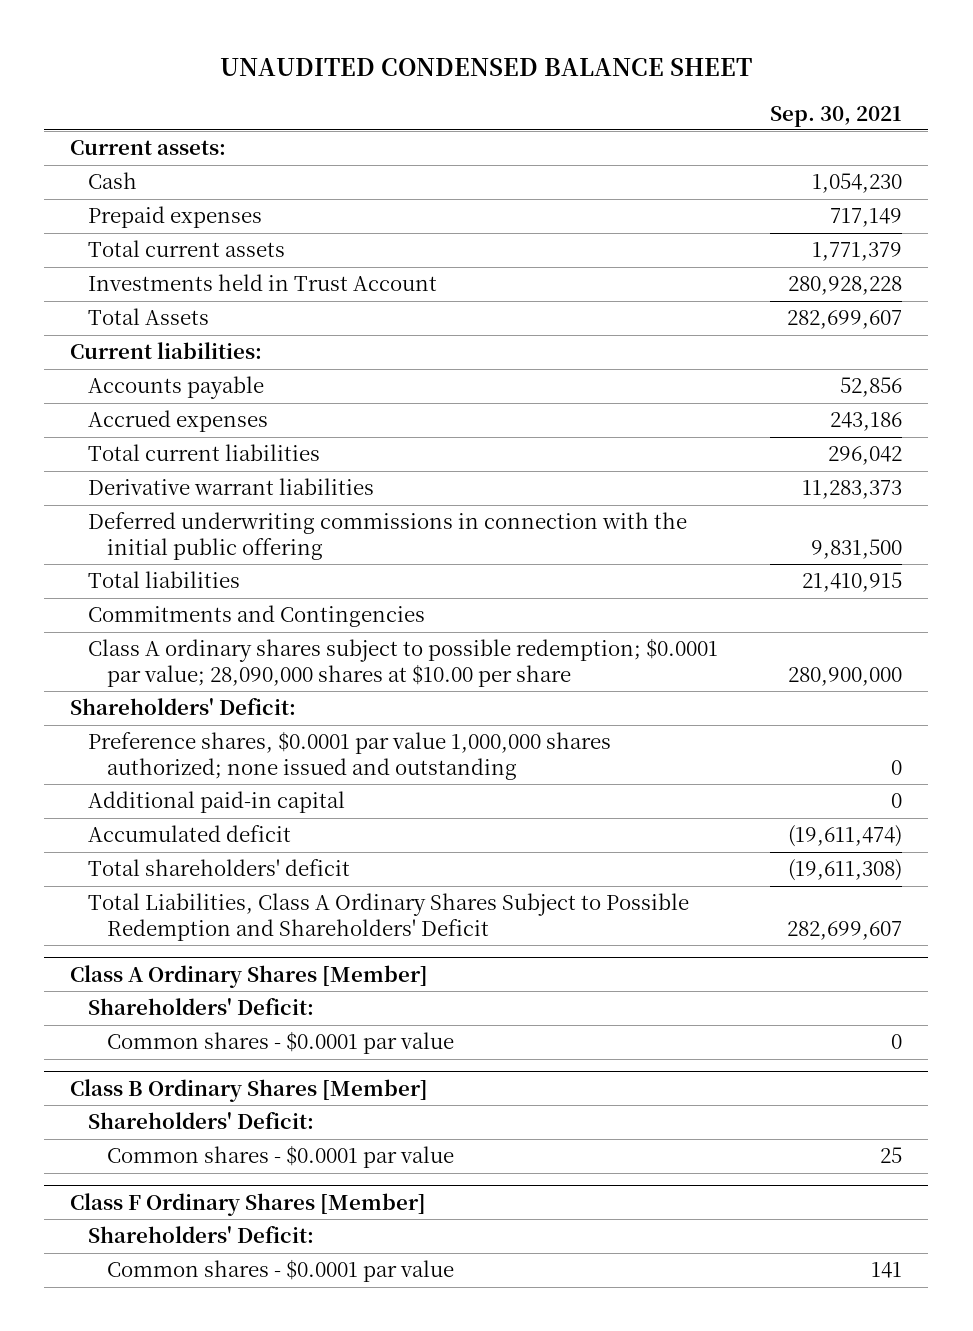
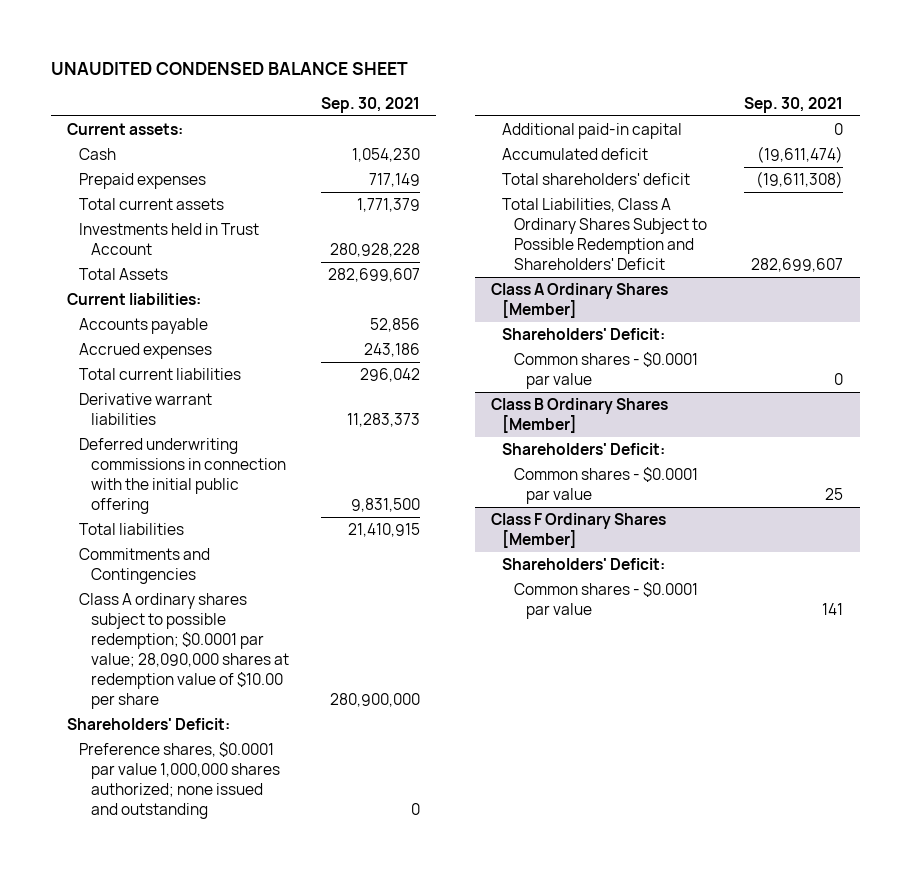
- Class A ordinary shares subject to possible redemption; $0.0001 par value; 28,090,000 shares at $10.00 per share | 280,900,000
+ Class A ordinary shares subject to possible redemption; $0.0001 par value; 28,090,000 shares at redemption value of $10.00 per share | 280,900,000

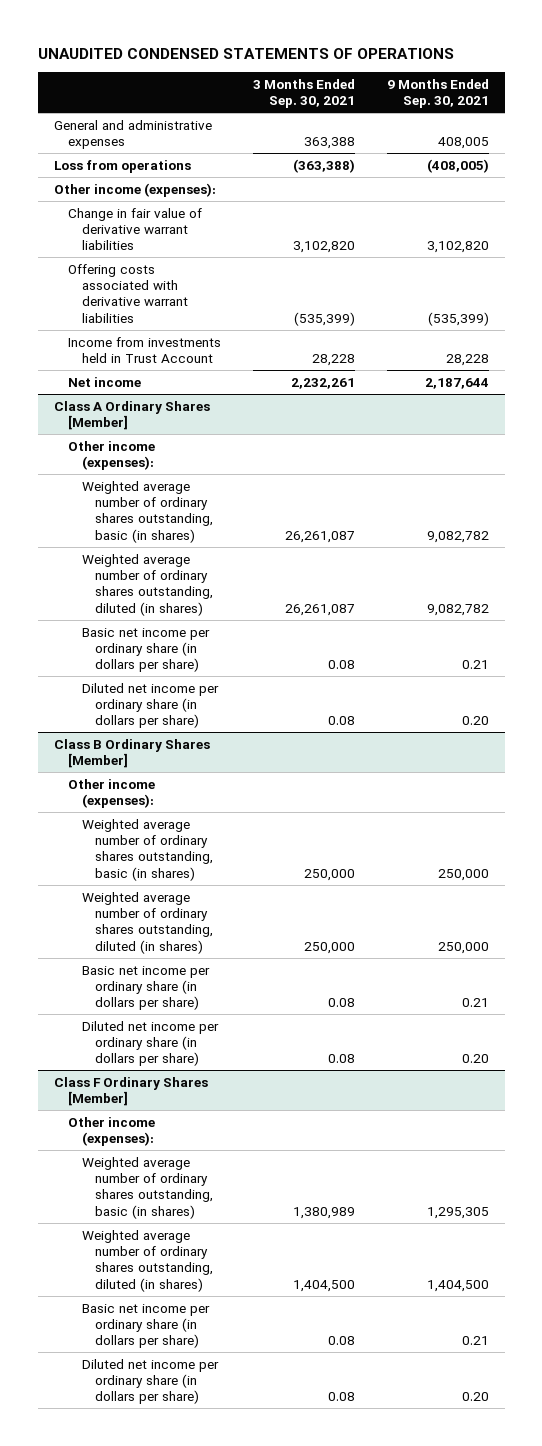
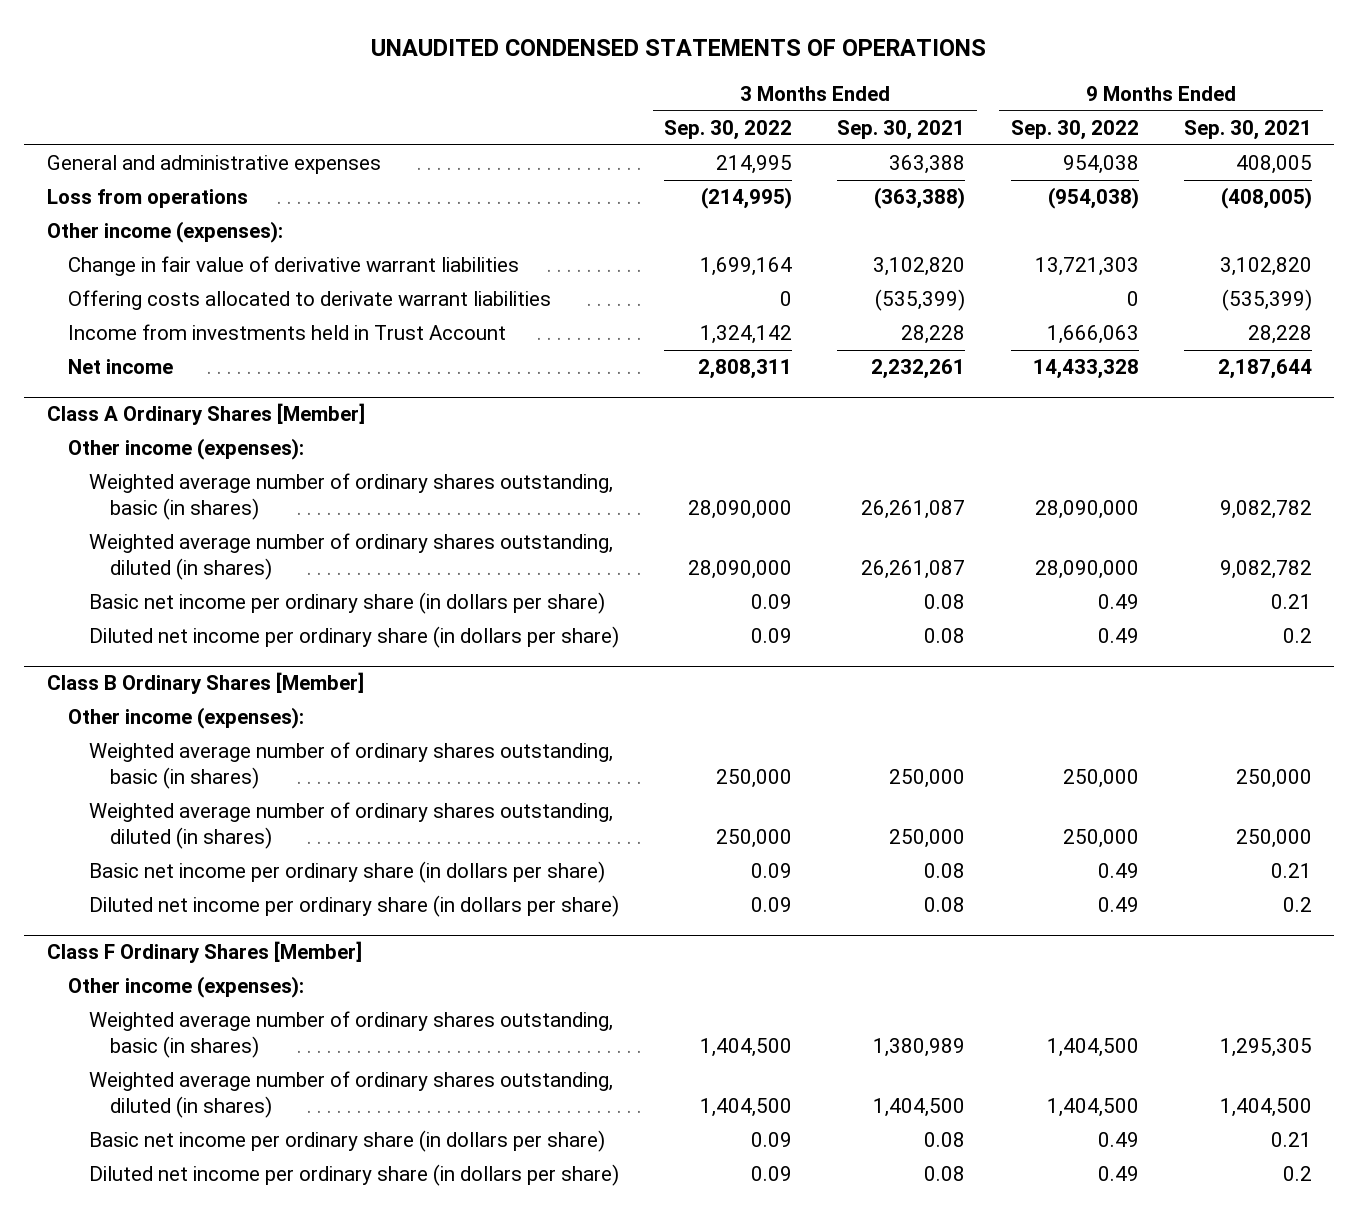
- | 3 Months Ended Sep. 30, 2021 | 9 Months Ended Sep. 30, 2021
+ | 3 Months Ended Sep. 30, 2022 | 3 Months Ended Sep. 30, 2021 | 9 Months Ended Sep. 30, 2022 | 9 Months Ended Sep. 30, 2021
- Offering costs associated with derivative warrant liabilities | (535,399) | (535,399)
+ Offering costs allocated to derivate warrant liabilities | 0 | (535,399) | 0 | (535,399)
@ Class A Ordinary Shares [Member]
- Diluted net income per ordinary share (in dollars per share) | 0.08 | 0.20
+ Diluted net income per ordinary share (in dollars per share) | 0.09 | 0.08 | 0.49 | 0.2
@ Class B Ordinary Shares [Member]
- Diluted net income per ordinary share (in dollars per share) | 0.08 | 0.20
+ Diluted net income per ordinary share (in dollars per share) | 0.09 | 0.08 | 0.49 | 0.2
@ Class F Ordinary Shares [Member]
- Diluted net income per ordinary share (in dollars per share) | 0.08 | 0.20
+ Diluted net income per ordinary share (in dollars per share) | 0.09 | 0.08 | 0.49 | 0.2

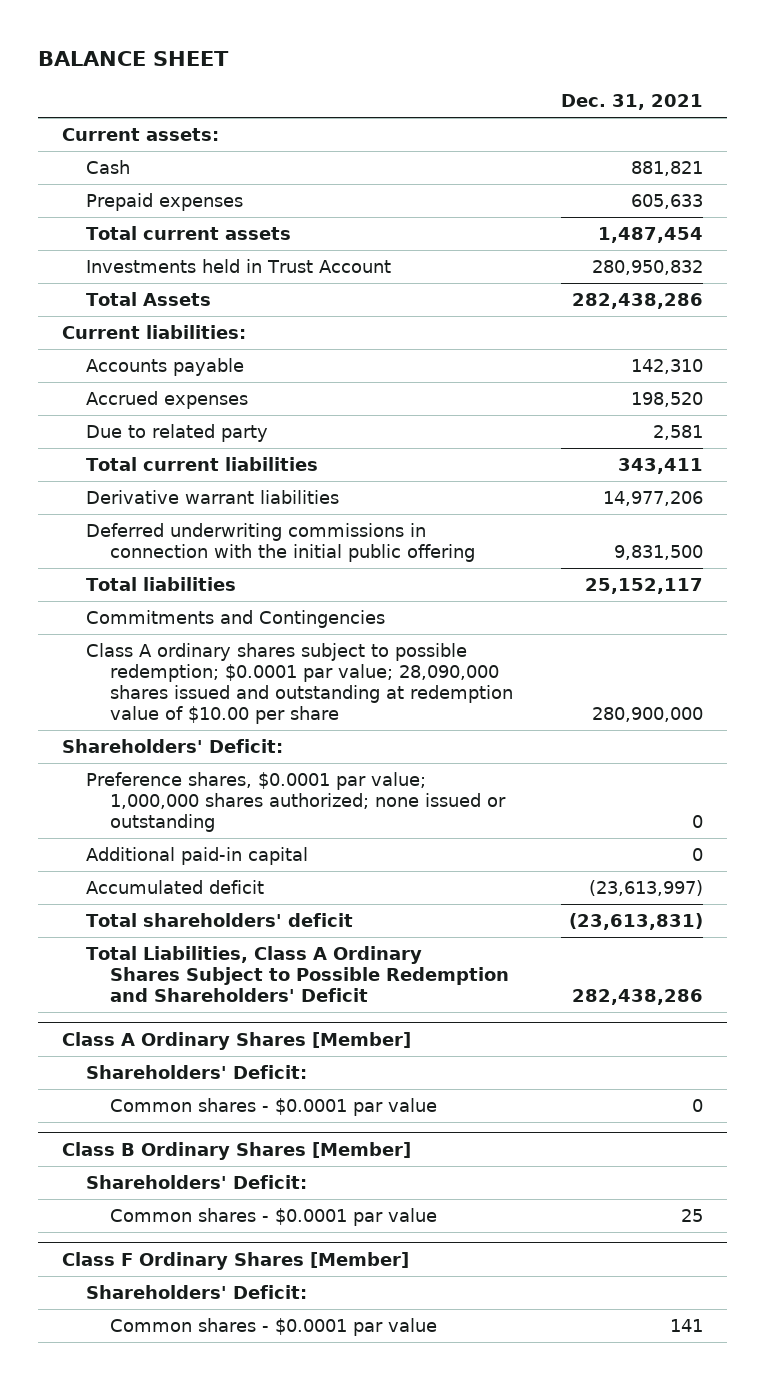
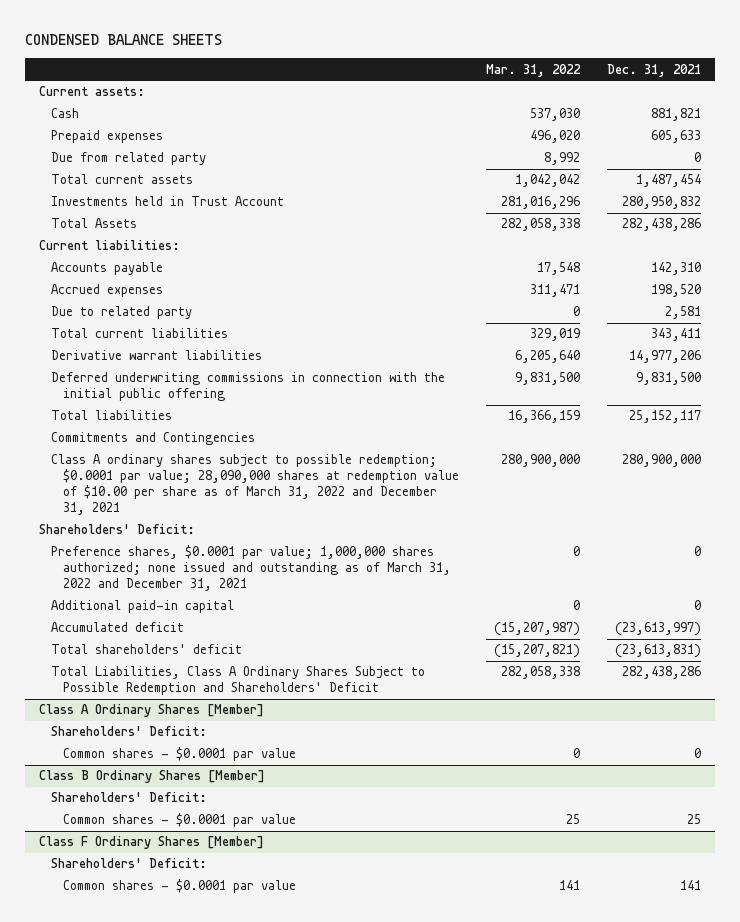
- BALANCE SHEET
+ CONDENSED BALANCE SHEETS
- | Dec. 31, 2021
+ | Mar. 31, 2022 | Dec. 31, 2021
+ Due from related party | 8,992 | 0
- Class A ordinary shares subject to possible redemption; $0.0001 par value; 28,090,000 shares issued and outstanding at redemption value of $10.00 per share | 280,900,000
+ Class A ordinary shares subject to possible redemption; $0.0001 par value; 28,090,000 shares at redemption value of $10.00 per share as of March 31, 2022 and December 31, 2021 | 280,900,000 | 280,900,000
- Preference shares, $0.0001 par value; 1,000,000 shares authorized; none issued or outstanding | 0
+ Preference shares, $0.0001 par value; 1,000,000 shares authorized; none issued and outstanding as of March 31, 2022 and December 31, 2021 | 0 | 0

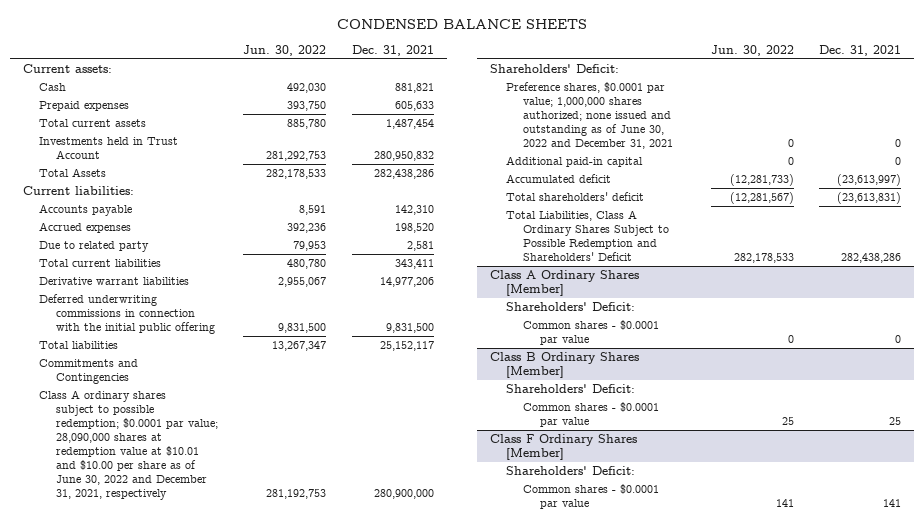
- | Mar. 31, 2022 | Dec. 31, 2021
+ | Jun. 30, 2022 | Dec. 31, 2021
- Due from related party | 8,992 | 0
- Class A ordinary shares subject to possible redemption; $0.0001 par value; 28,090,000 shares at redemption value of $10.00 per share as of March 31, 2022 and December 31, 2021 | 280,900,000 | 280,900,000
+ Class A ordinary shares subject to possible redemption; $0.0001 par value; 28,090,000 shares at redemption value at $10.01 and $10.00 per share as of June 30, 2022 and December 31, 2021, respectively | 281,192,753 | 280,900,000
- Preference shares, $0.0001 par value; 1,000,000 shares authorized; none issued and outstanding as of March 31, 2022 and December 31, 2021 | 0 | 0
+ Preference shares, $0.0001 par value; 1,000,000 shares authorized; none issued and outstanding as of June 30, 2022 and December 31, 2021 | 0 | 0

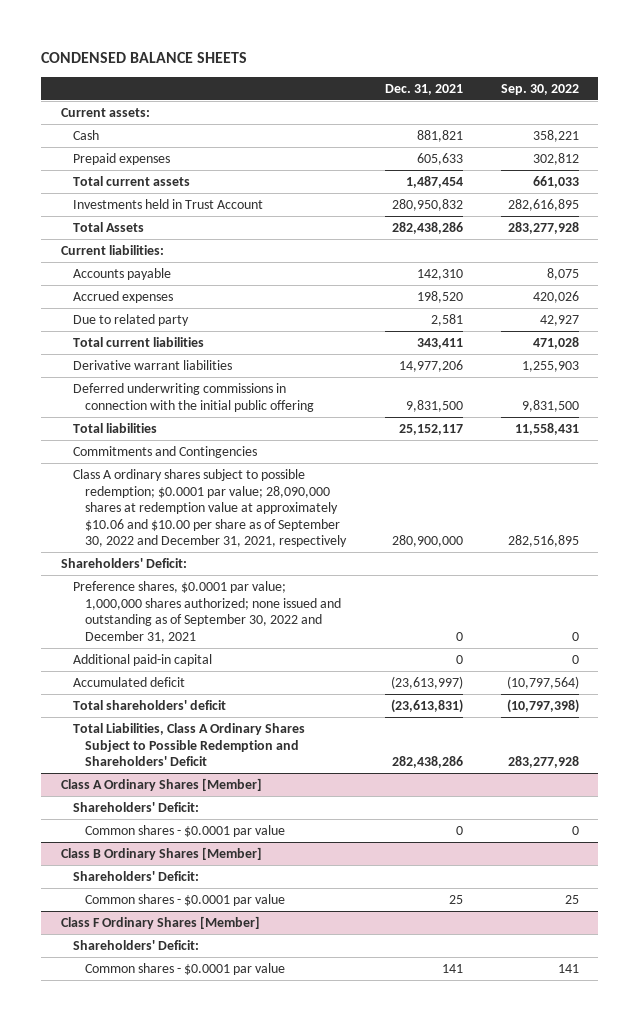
- | Jun. 30, 2022 | Dec. 31, 2021
+ | Dec. 31, 2021 | Sep. 30, 2022
- Class A ordinary shares subject to possible redemption; $0.0001 par value; 28,090,000 shares at redemption value at $10.01 and $10.00 per share as of June 30, 2022 and December 31, 2021, respectively | 281,192,753 | 280,900,000
+ Class A ordinary shares subject to possible redemption; $0.0001 par value; 28,090,000 shares at redemption value at approximately $10.06 and $10.00 per share as of September 30, 2022 and December 31, 2021, respectively | 280,900,000 | 282,516,895
- Preference shares, $0.0001 par value; 1,000,000 shares authorized; none issued and outstanding as of June 30, 2022 and December 31, 2021 | 0 | 0
+ Preference shares, $0.0001 par value; 1,000,000 shares authorized; none issued and outstanding as of September 30, 2022 and December 31, 2021 | 0 | 0

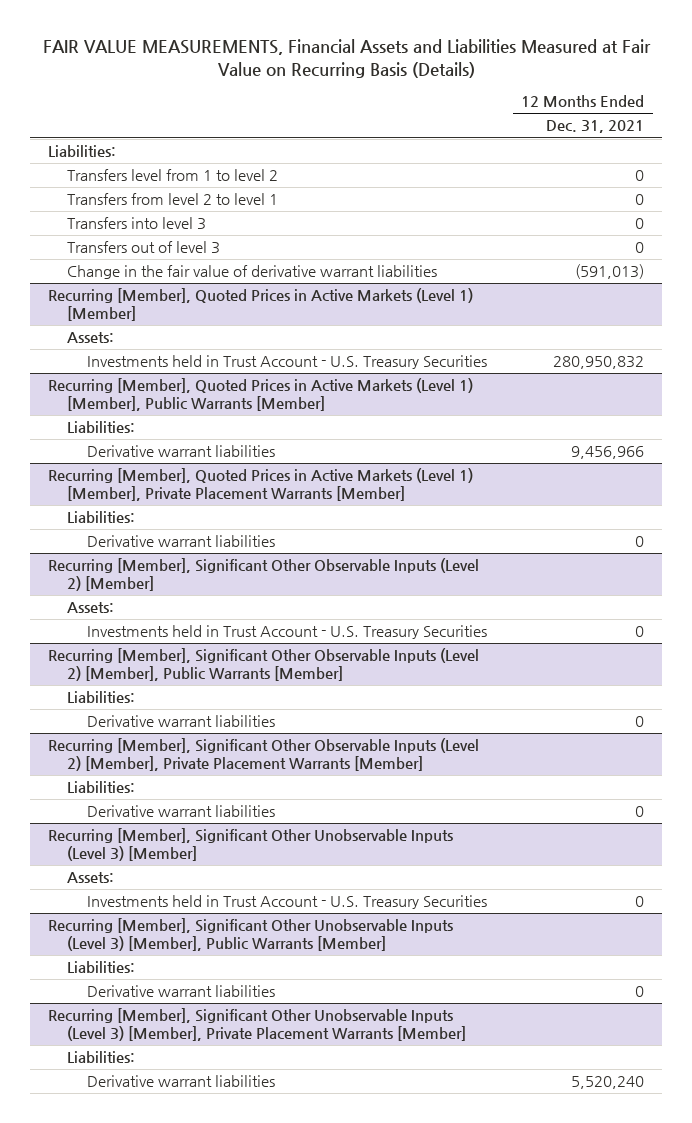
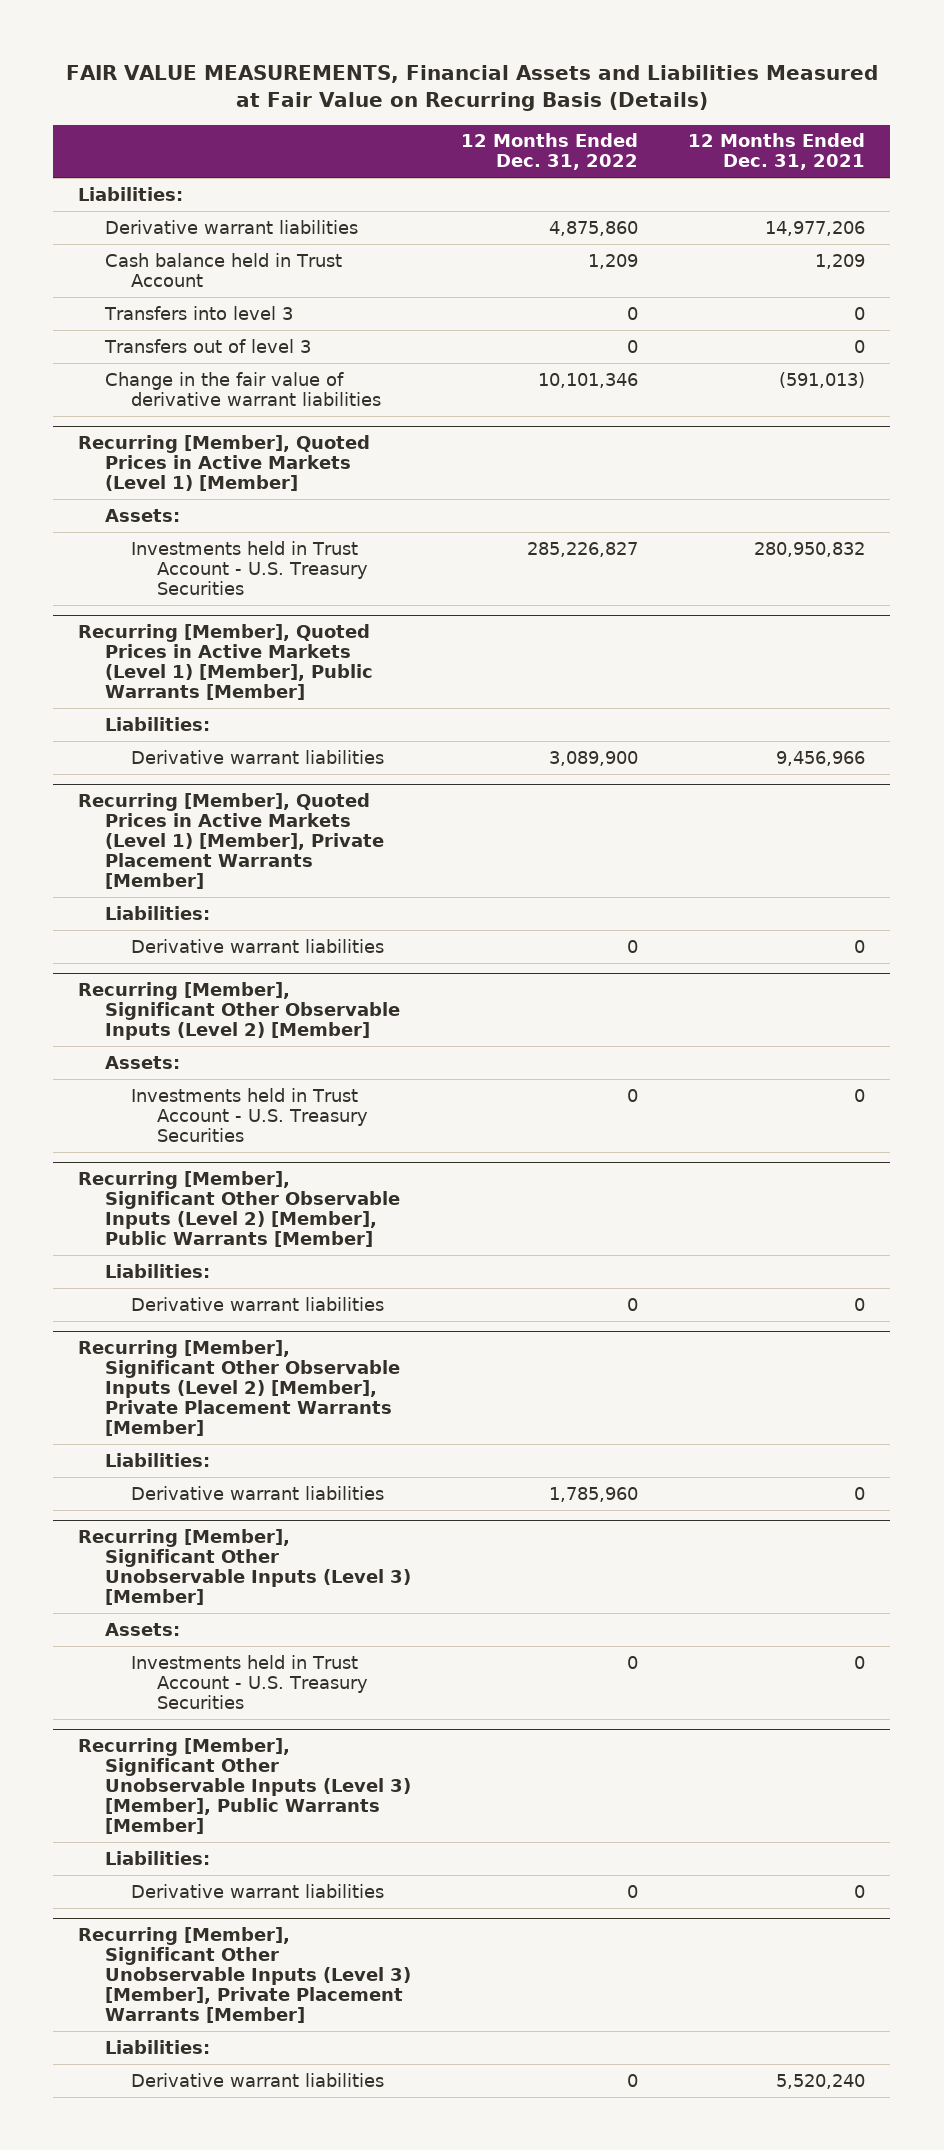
- | 12 Months Ended Dec. 31, 2021
+ | 12 Months Ended Dec. 31, 2022 | 12 Months Ended Dec. 31, 2021
- Transfers level from 1 to level 2 | 0
- Transfers from level 2 to level 1 | 0
+ Derivative warrant liabilities | 4,875,860 | 14,977,206
+ Cash balance held in Trust Account | 1,209 | 1,209

